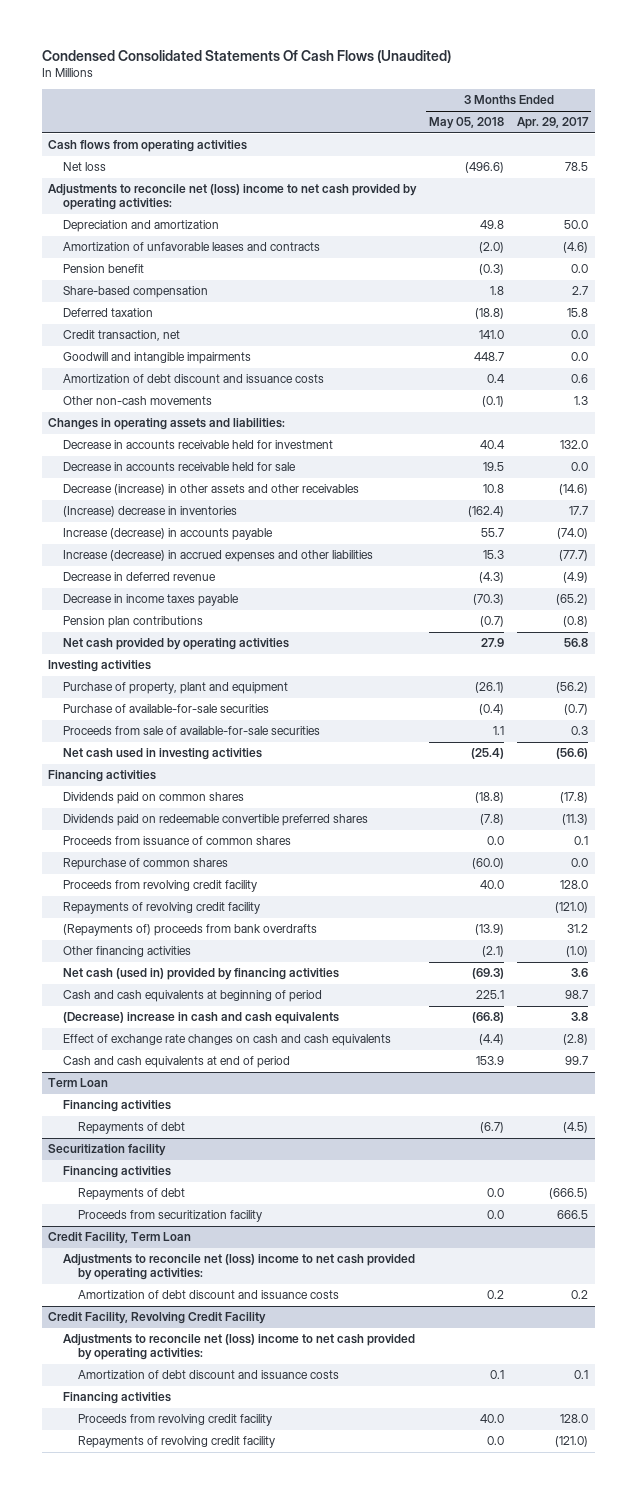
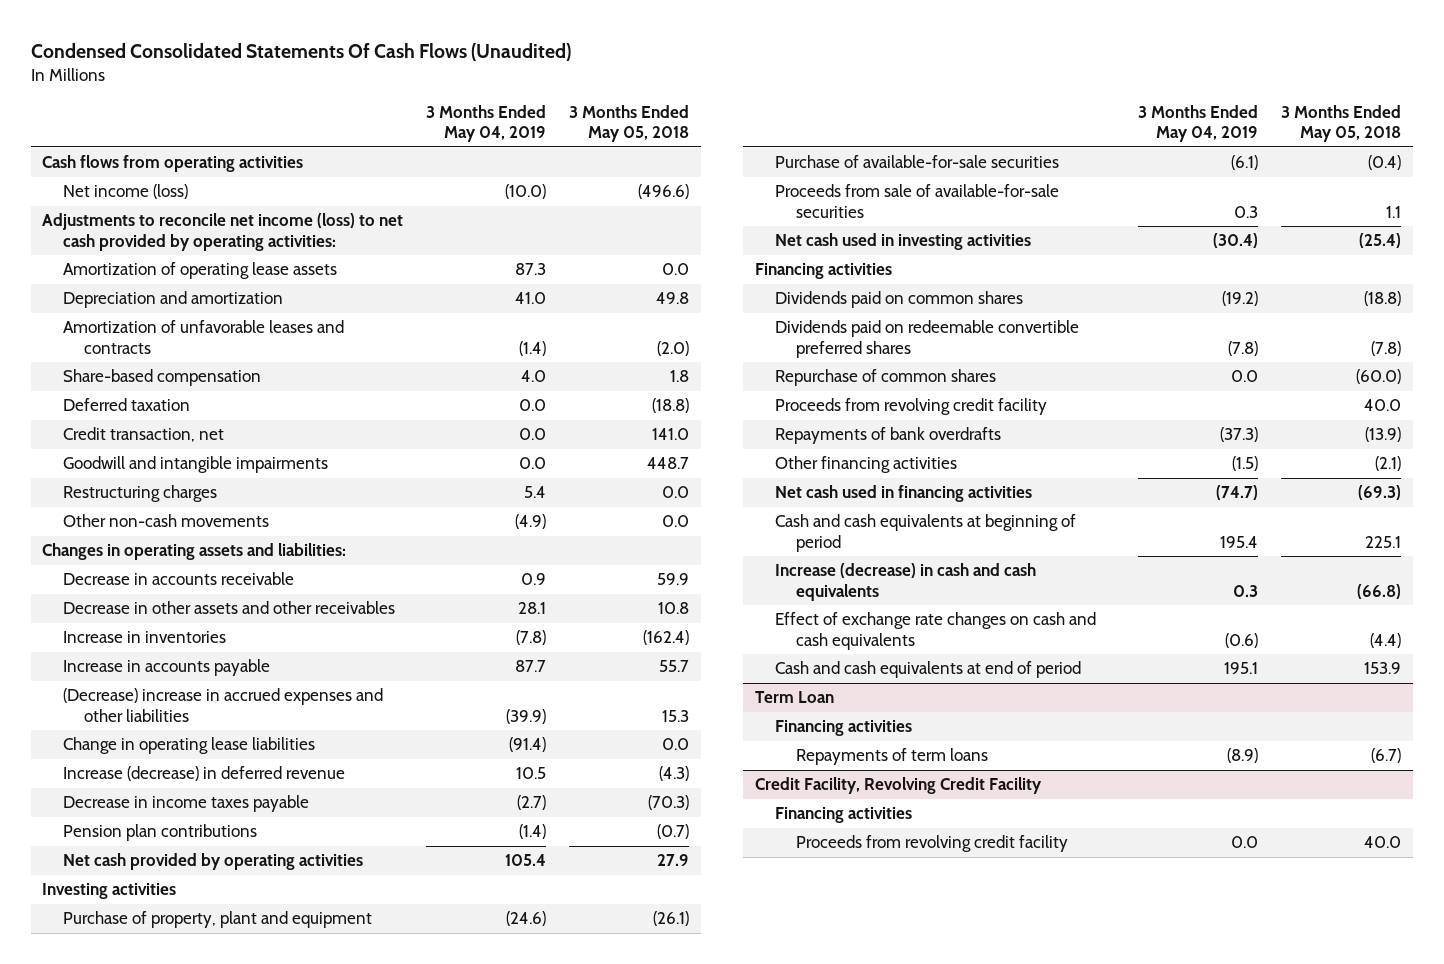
- | 3 Months Ended May 05, 2018 | 3 Months Ended Apr. 29, 2017
+ | 3 Months Ended May 04, 2019 | 3 Months Ended May 05, 2018
- Net loss | (496.6) | 78.5
- Adjustments to reconcile net (loss) income to net cash provided by operating activities:
+ Net income (loss) | (10.0) | (496.6)
+ Adjustments to reconcile net income (loss) to net cash provided by operating activities:
+ Amortization of operating lease assets | 87.3 | 0.0
- Pension benefit | (0.3) | 0.0
- Amortization of debt discount and issuance costs | 0.4 | 0.6
- Other non-cash movements | (0.1) | 1.3
+ Restructuring charges | 5.4 | 0.0
+ Other non-cash movements | (4.9) | 0.0
- Decrease in accounts receivable held for investment | 40.4 | 132.0
- Decrease in accounts receivable held for sale | 19.5 | 0.0
- Decrease (increase) in other assets and other receivables | 10.8 | (14.6)
- (Increase) decrease in inventories | (162.4) | 17.7
- Increase (decrease) in accounts payable | 55.7 | (74.0)
- Increase (decrease) in accrued expenses and other liabilities | 15.3 | (77.7)
- Decrease in deferred revenue | (4.3) | (4.9)
+ Decrease in accounts receivable | 0.9 | 59.9
+ Decrease in other assets and other receivables | 28.1 | 10.8
+ Increase in inventories | (7.8) | (162.4)
+ Increase in accounts payable | 87.7 | 55.7
+ (Decrease) increase in accrued expenses and other liabilities | (39.9) | 15.3
+ Change in operating lease liabilities | (91.4) | 0.0
+ Increase (decrease) in deferred revenue | 10.5 | (4.3)
- Proceeds from issuance of common shares | 0.0 | 0.1
- Repayments of revolving credit facility | | (121.0)
- (Repayments of) proceeds from bank overdrafts | (13.9) | 31.2
+ Repayments of bank overdrafts | (37.3) | (13.9)
- Net cash (used in) provided by financing activities | (69.3) | 3.6
+ Net cash used in financing activities | (74.7) | (69.3)
- (Decrease) increase in cash and cash equivalents | (66.8) | 3.8
+ Increase (decrease) in cash and cash equivalents | 0.3 | (66.8)
@ Term Loan
- Repayments of debt | (6.7) | (4.5)
- Securitization facility
- Financing activities
- Repayments of debt | 0.0 | (666.5)
- Proceeds from securitization facility | 0.0 | 666.5
- Credit Facility, Term Loan
- Adjustments to reconcile net (loss) income to net cash provided by operating activities:
- Amortization of debt discount and issuance costs | 0.2 | 0.2
@ Term Loan
+ Repayments of term loans | (8.9) | (6.7)
@ Credit Facility, Revolving Credit Facility
- Adjustments to reconcile net (loss) income to net cash provided by operating activities:
- Amortization of debt discount and issuance costs | 0.1 | 0.1
- Repayments of revolving credit facility | 0.0 | (121.0)

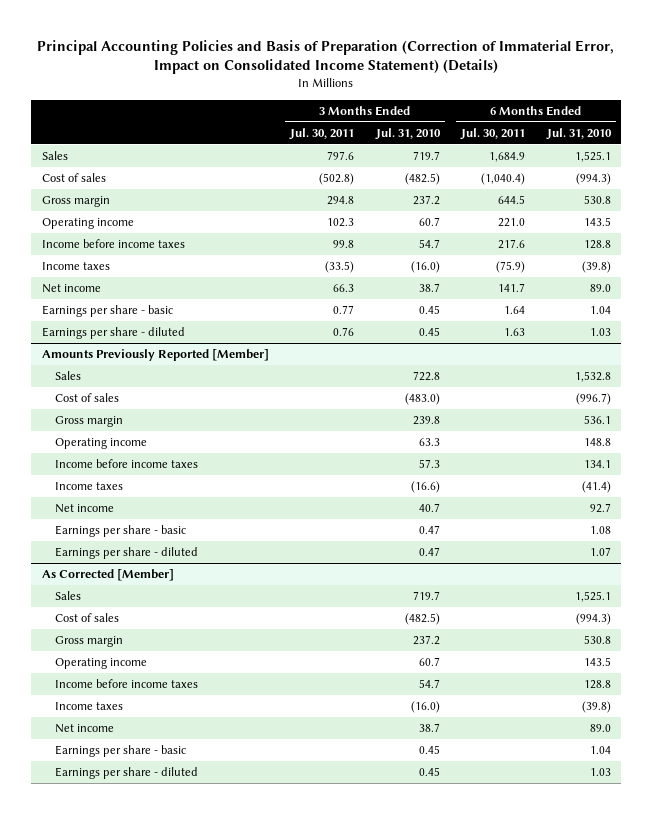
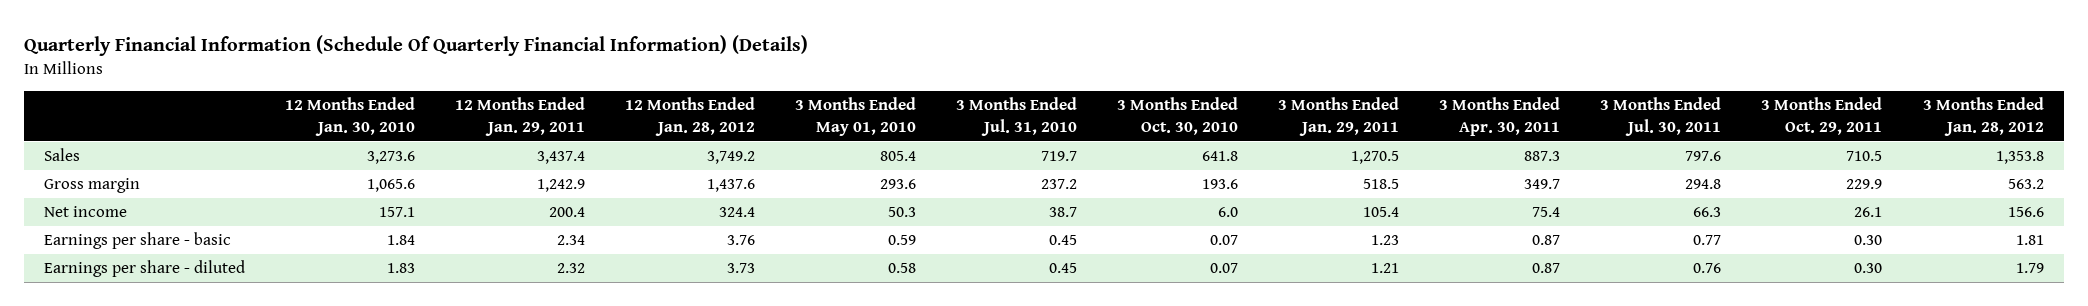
- Principal Accounting Policies and Basis of Preparation (Correction of Immaterial Error, Impact on Consolidated Income Statement) (Details)
+ Quarterly Financial Information (Schedule Of Quarterly Financial Information) (Details)
- | 3 Months Ended Jul. 30, 2011 | 3 Months Ended Jul. 31, 2010 | 6 Months Ended Jul. 30, 2011 | 6 Months Ended Jul. 31, 2010
+ | 12 Months Ended Jan. 30, 2010 | 12 Months Ended Jan. 29, 2011 | 12 Months Ended Jan. 28, 2012 | 3 Months Ended May 01, 2010 | 3 Months Ended Jul. 31, 2010 | 3 Months Ended Oct. 30, 2010 | 3 Months Ended Jan. 29, 2011 | 3 Months Ended Apr. 30, 2011 | 3 Months Ended Jul. 30, 2011 | 3 Months Ended Oct. 29, 2011 | 3 Months Ended Jan. 28, 2012
- Cost of sales | (502.8) | (482.5) | (1,040.4) | (994.3)
- Operating income | 102.3 | 60.7 | 221.0 | 143.5
- Income before income taxes | 99.8 | 54.7 | 217.6 | 128.8
- Income taxes | (33.5) | (16.0) | (75.9) | (39.8)
- Amounts Previously Reported [Member]
- Sales | | 722.8 | | 1,532.8
- Cost of sales | | (483.0) | | (996.7)
- Gross margin | | 239.8 | | 536.1
- Operating income | | 63.3 | | 148.8
- Income before income taxes | | 57.3 | | 134.1
- Income taxes | | (16.6) | | (41.4)
- Net income | | 40.7 | | 92.7
- Earnings per share - basic | | 0.47 | | 1.08
- Earnings per share - diluted | | 0.47 | | 1.07
- As Corrected [Member]
- Sales | | 719.7 | | 1,525.1
- Cost of sales | | (482.5) | | (994.3)
- Gross margin | | 237.2 | | 530.8
- Operating income | | 60.7 | | 143.5
- Income before income taxes | | 54.7 | | 128.8
- Income taxes | | (16.0) | | (39.8)
- Net income | | 38.7 | | 89.0
- Earnings per share - basic | | 0.45 | | 1.04
- Earnings per share - diluted | | 0.45 | | 1.03

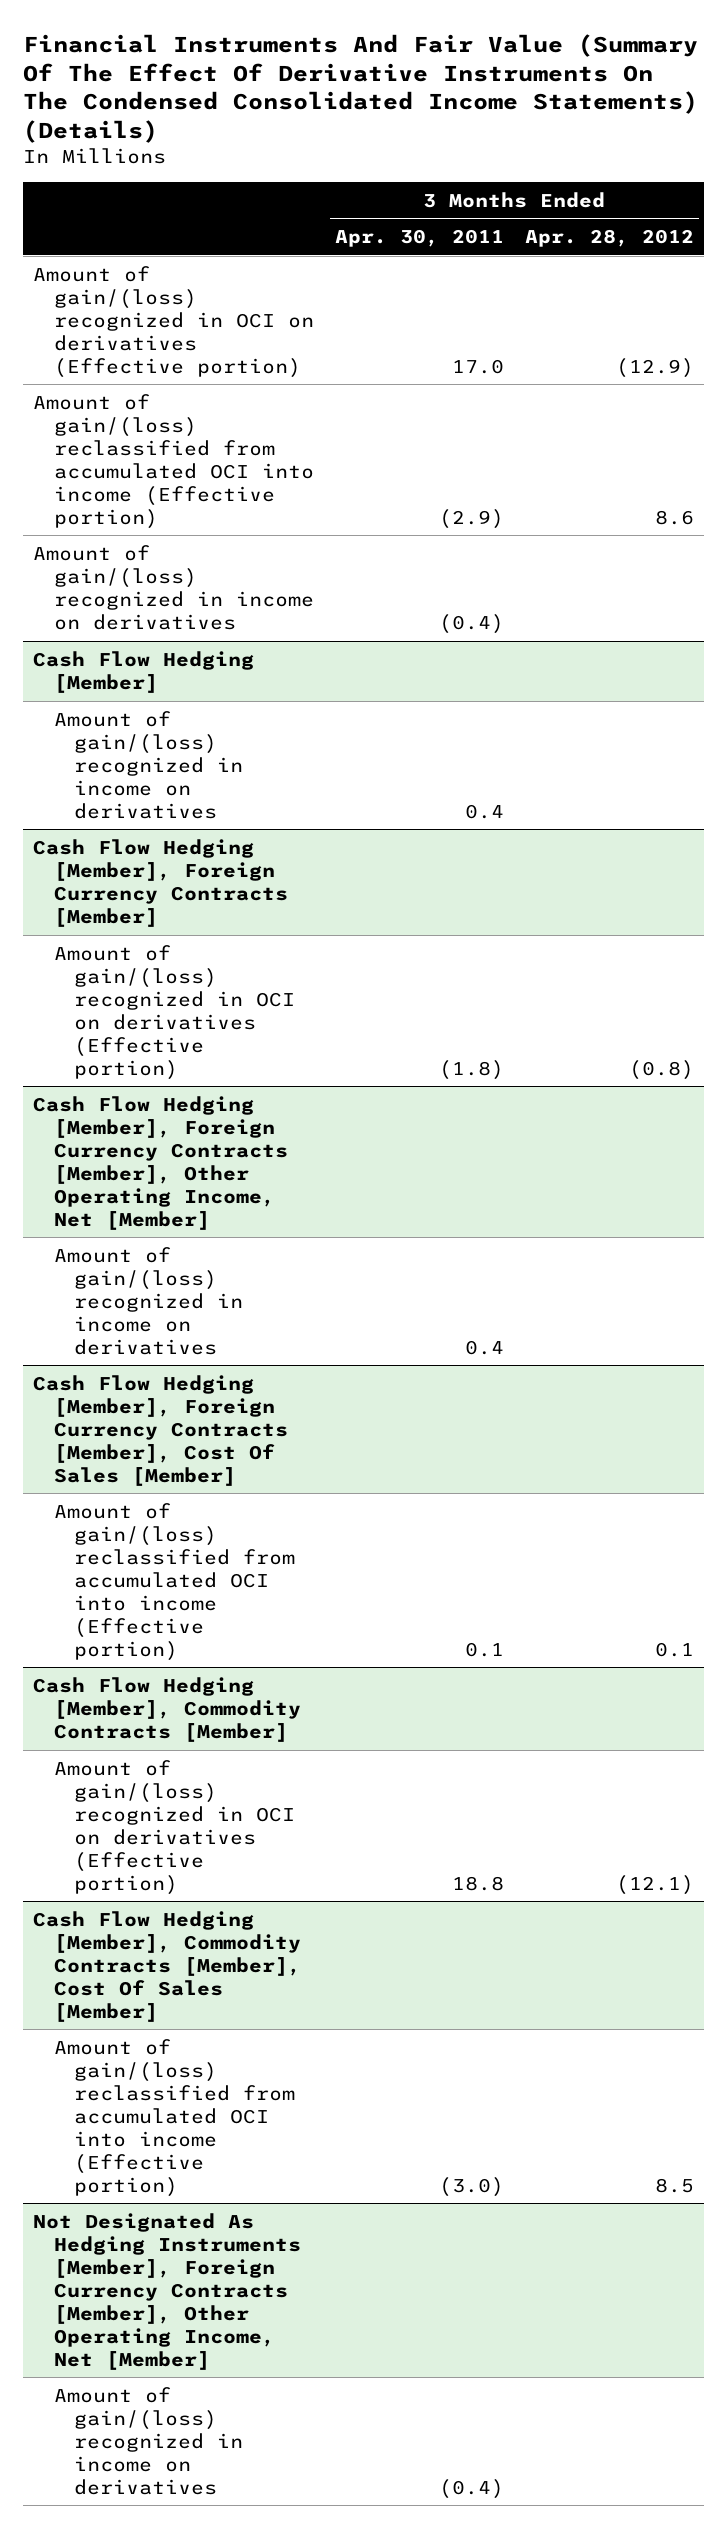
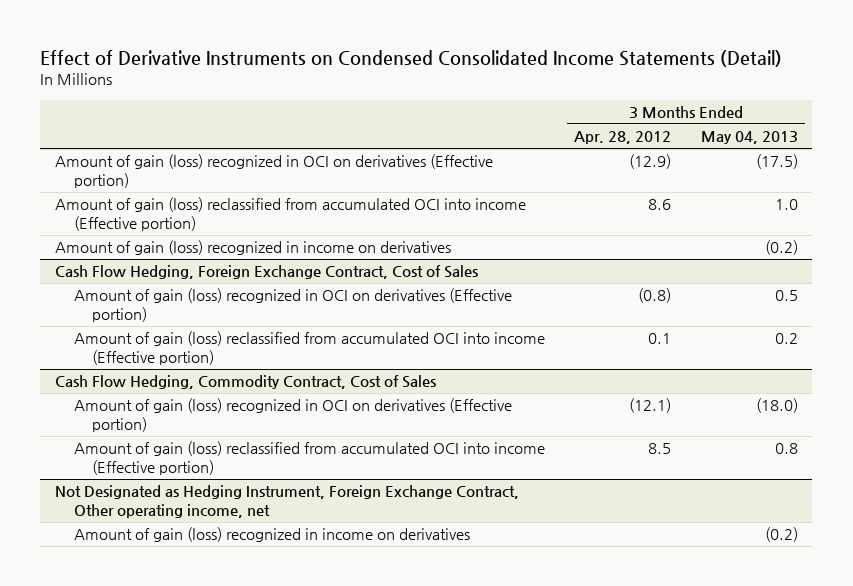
- Financial Instruments And Fair Value (Summary Of The Effect Of Derivative Instruments On The Condensed Consolidated Income Statements) (Details)
+ Effect of Derivative Instruments on Condensed Consolidated Income Statements (Detail)
- | 3 Months Ended Apr. 30, 2011 | 3 Months Ended Apr. 28, 2012
+ | 3 Months Ended Apr. 28, 2012 | 3 Months Ended May 04, 2013
- Amount of gain/(loss) recognized in OCI on derivatives (Effective portion) | 17.0 | (12.9)
- Amount of gain/(loss) reclassified from accumulated OCI into income (Effective portion) | (2.9) | 8.6
- Amount of gain/(loss) recognized in income on derivatives | (0.4) |
- Cash Flow Hedging [Member]
- Amount of gain/(loss) recognized in income on derivatives | 0.4 |
- Cash Flow Hedging [Member], Foreign Currency Contracts [Member]
- Amount of gain/(loss) recognized in OCI on derivatives (Effective portion) | (1.8) | (0.8)
- Cash Flow Hedging [Member], Foreign Currency Contracts [Member], Other Operating Income, Net [Member]
- Amount of gain/(loss) recognized in income on derivatives | 0.4 |
- Cash Flow Hedging [Member], Foreign Currency Contracts [Member], Cost Of Sales [Member]
- Amount of gain/(loss) reclassified from accumulated OCI into income (Effective portion) | 0.1 | 0.1
- Cash Flow Hedging [Member], Commodity Contracts [Member]
- Amount of gain/(loss) recognized in OCI on derivatives (Effective portion) | 18.8 | (12.1)
- Cash Flow Hedging [Member], Commodity Contracts [Member], Cost Of Sales [Member]
- Amount of gain/(loss) reclassified from accumulated OCI into income (Effective portion) | (3.0) | 8.5
- Not Designated As Hedging Instruments [Member], Foreign Currency Contracts [Member], Other Operating Income, Net [Member]
- Amount of gain/(loss) recognized in income on derivatives | (0.4) |
+ Amount of gain (loss) recognized in OCI on derivatives (Effective portion) | (12.9) | (17.5)
+ Amount of gain (loss) reclassified from accumulated OCI into income (Effective portion) | 8.6 | 1.0
+ Amount of gain (loss) recognized in income on derivatives | | (0.2)
+ Cash Flow Hedging, Foreign Exchange Contract, Cost of Sales
+ Amount of gain (loss) recognized in OCI on derivatives (Effective portion) | (0.8) | 0.5
+ Amount of gain (loss) reclassified from accumulated OCI into income (Effective portion) | 0.1 | 0.2
+ Cash Flow Hedging, Commodity Contract, Cost of Sales
+ Amount of gain (loss) recognized in OCI on derivatives (Effective portion) | (12.1) | (18.0)
+ Amount of gain (loss) reclassified from accumulated OCI into income (Effective portion) | 8.5 | 0.8
+ Not Designated as Hedging Instrument, Foreign Exchange Contract, Other operating income, net
+ Amount of gain (loss) recognized in income on derivatives | | (0.2)

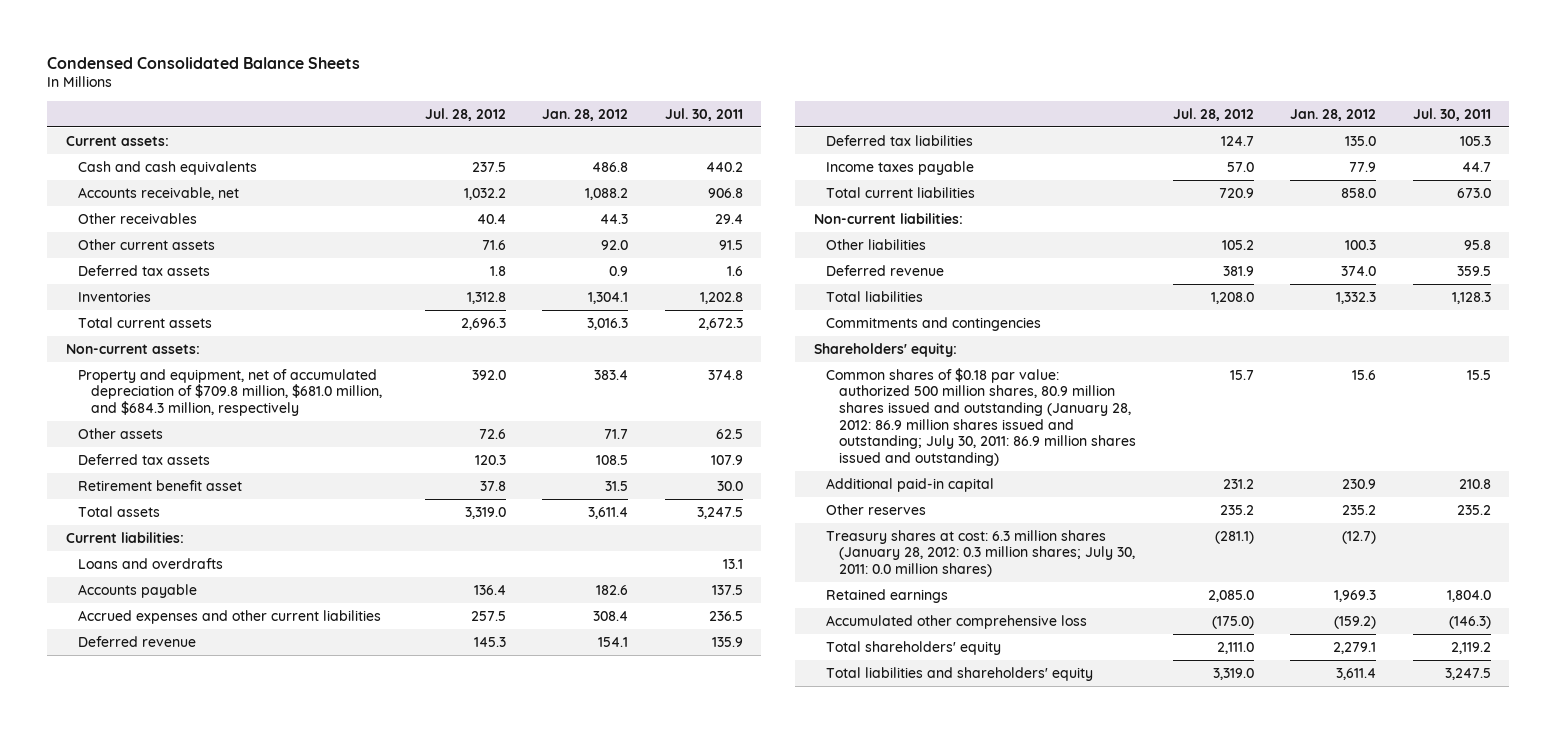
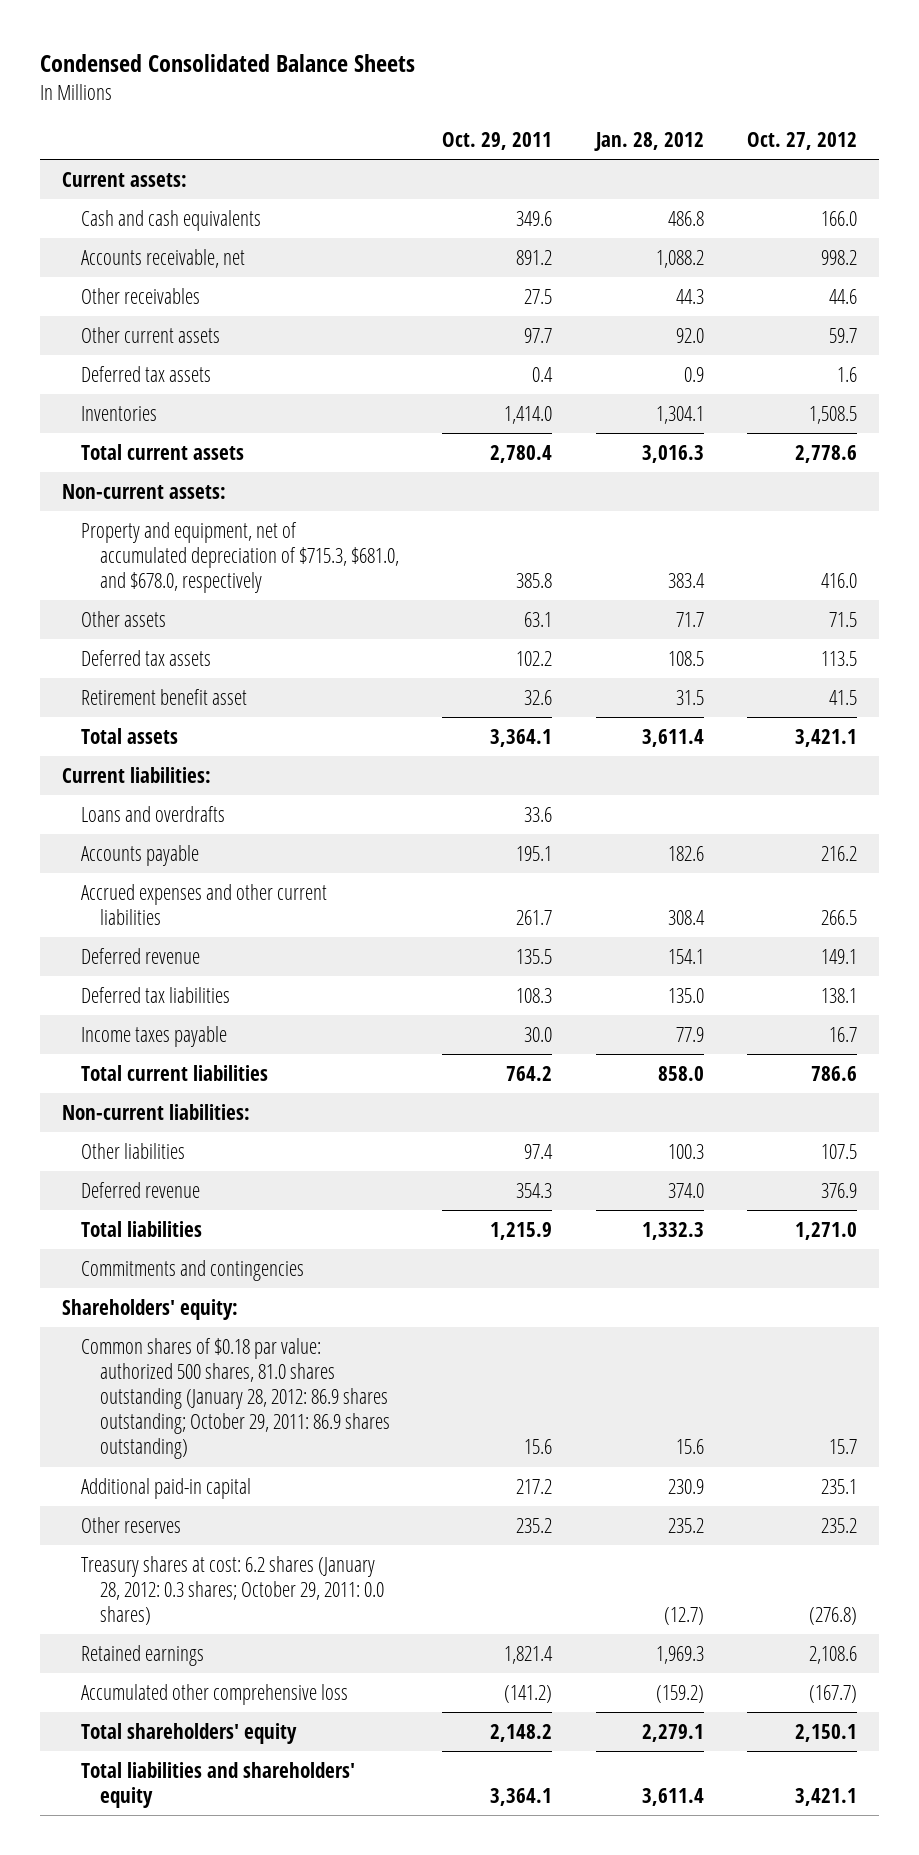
- | Jul. 28, 2012 | Jan. 28, 2012 | Jul. 30, 2011
+ | Oct. 29, 2011 | Jan. 28, 2012 | Oct. 27, 2012
- Property and equipment, net of accumulated depreciation of $709.8 million, $681.0 million, and $684.3 million, respectively | 392.0 | 383.4 | 374.8
+ Property and equipment, net of accumulated depreciation of $715.3, $681.0, and $678.0, respectively | 385.8 | 383.4 | 416.0
- Common shares of $0.18 par value: authorized 500 million shares, 80.9 million shares issued and outstanding (January 28, 2012: 86.9 million shares issued and outstanding; July 30, 2011: 86.9 million shares issued and outstanding) | 15.7 | 15.6 | 15.5
+ Common shares of $0.18 par value: authorized 500 shares, 81.0 shares outstanding (January 28, 2012: 86.9 shares outstanding; October 29, 2011: 86.9 shares outstanding) | 15.6 | 15.6 | 15.7
- Treasury shares at cost: 6.3 million shares (January 28, 2012: 0.3 million shares; July 30, 2011: 0.0 million shares) | (281.1) | (12.7) |
+ Treasury shares at cost: 6.2 shares (January 28, 2012: 0.3 shares; October 29, 2011: 0.0 shares) | | (12.7) | (276.8)

